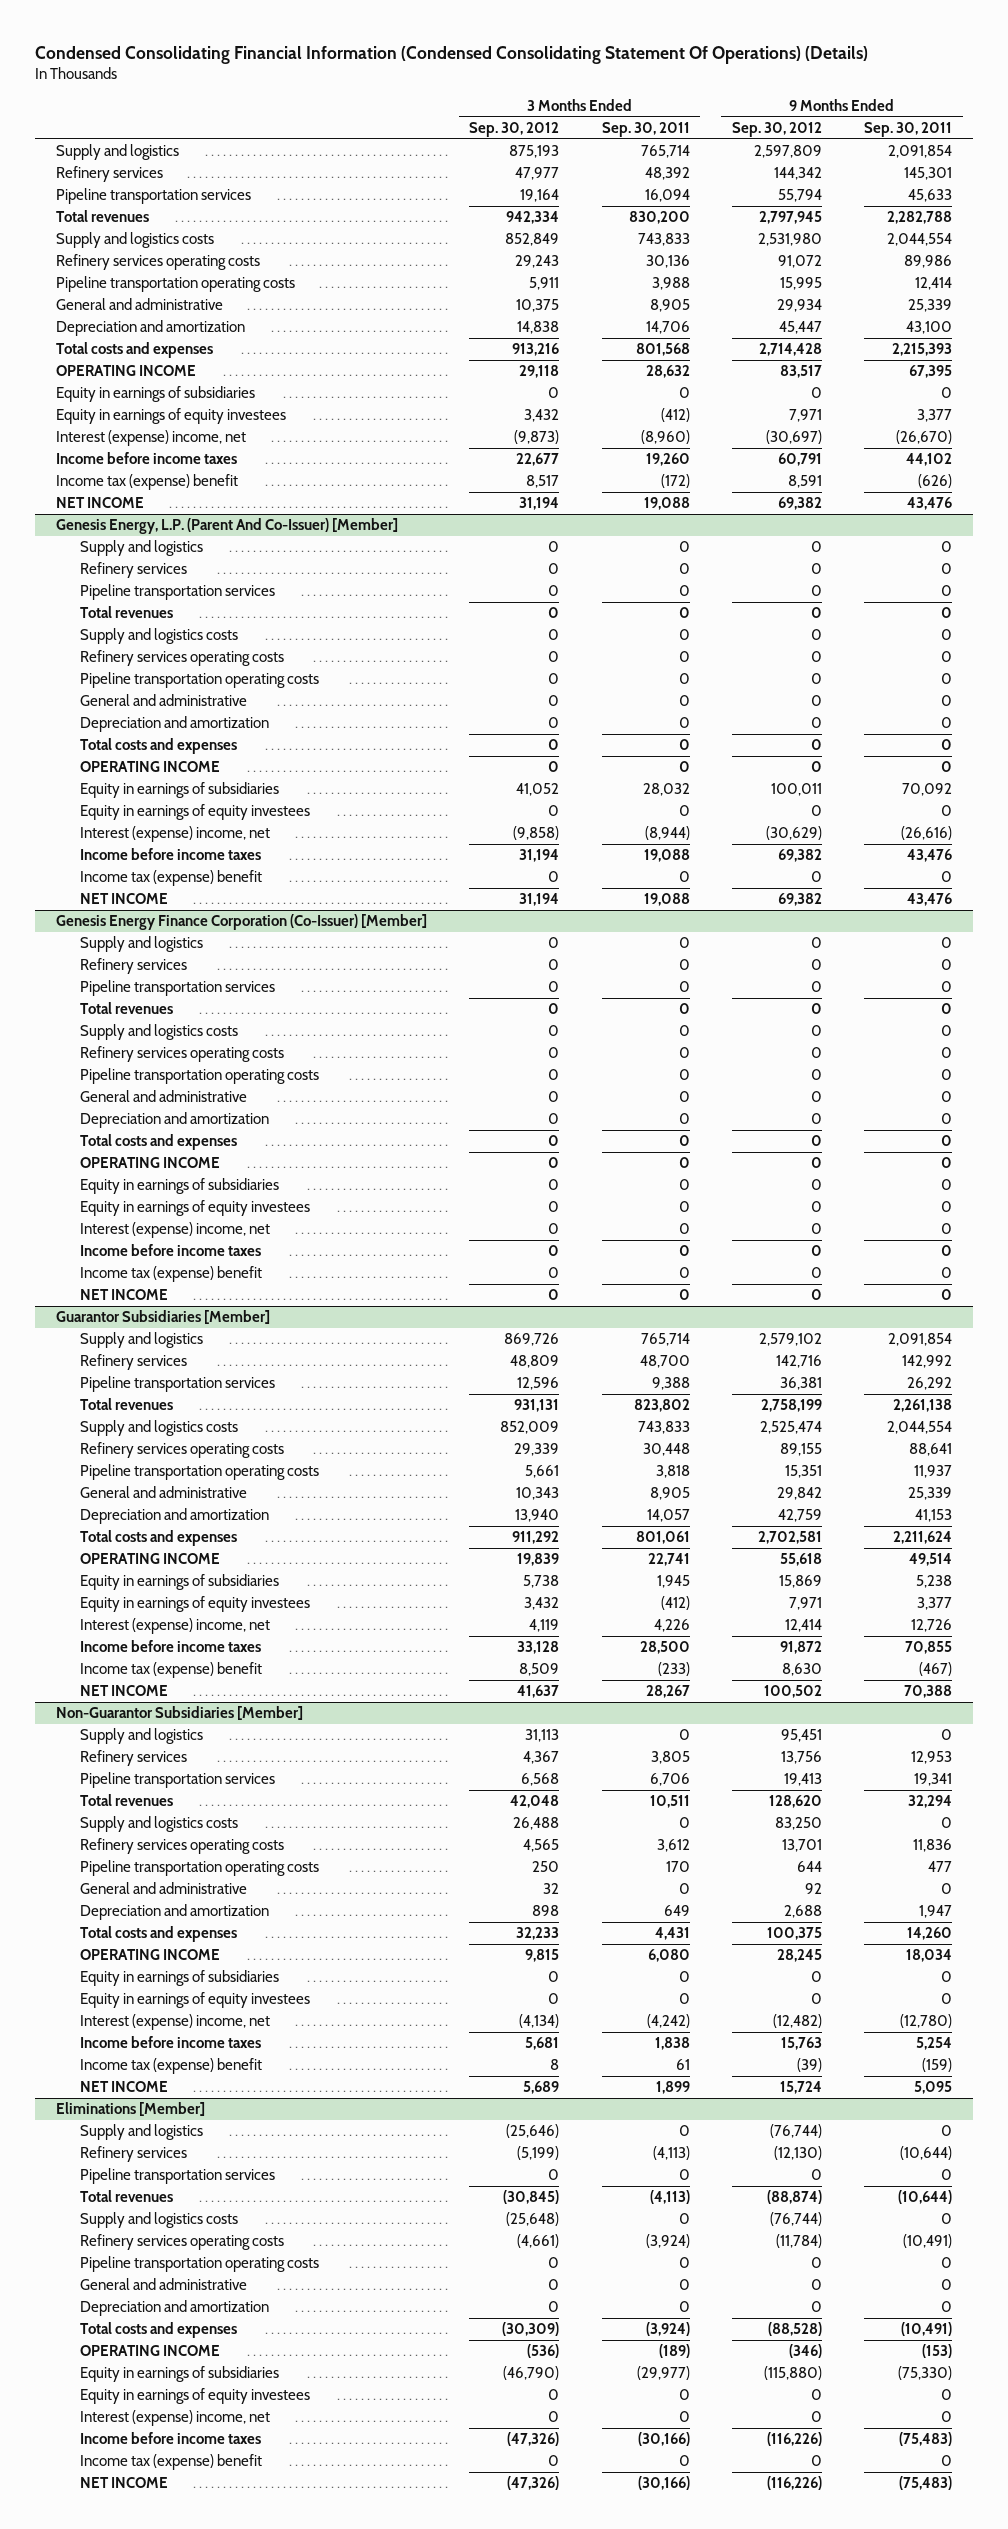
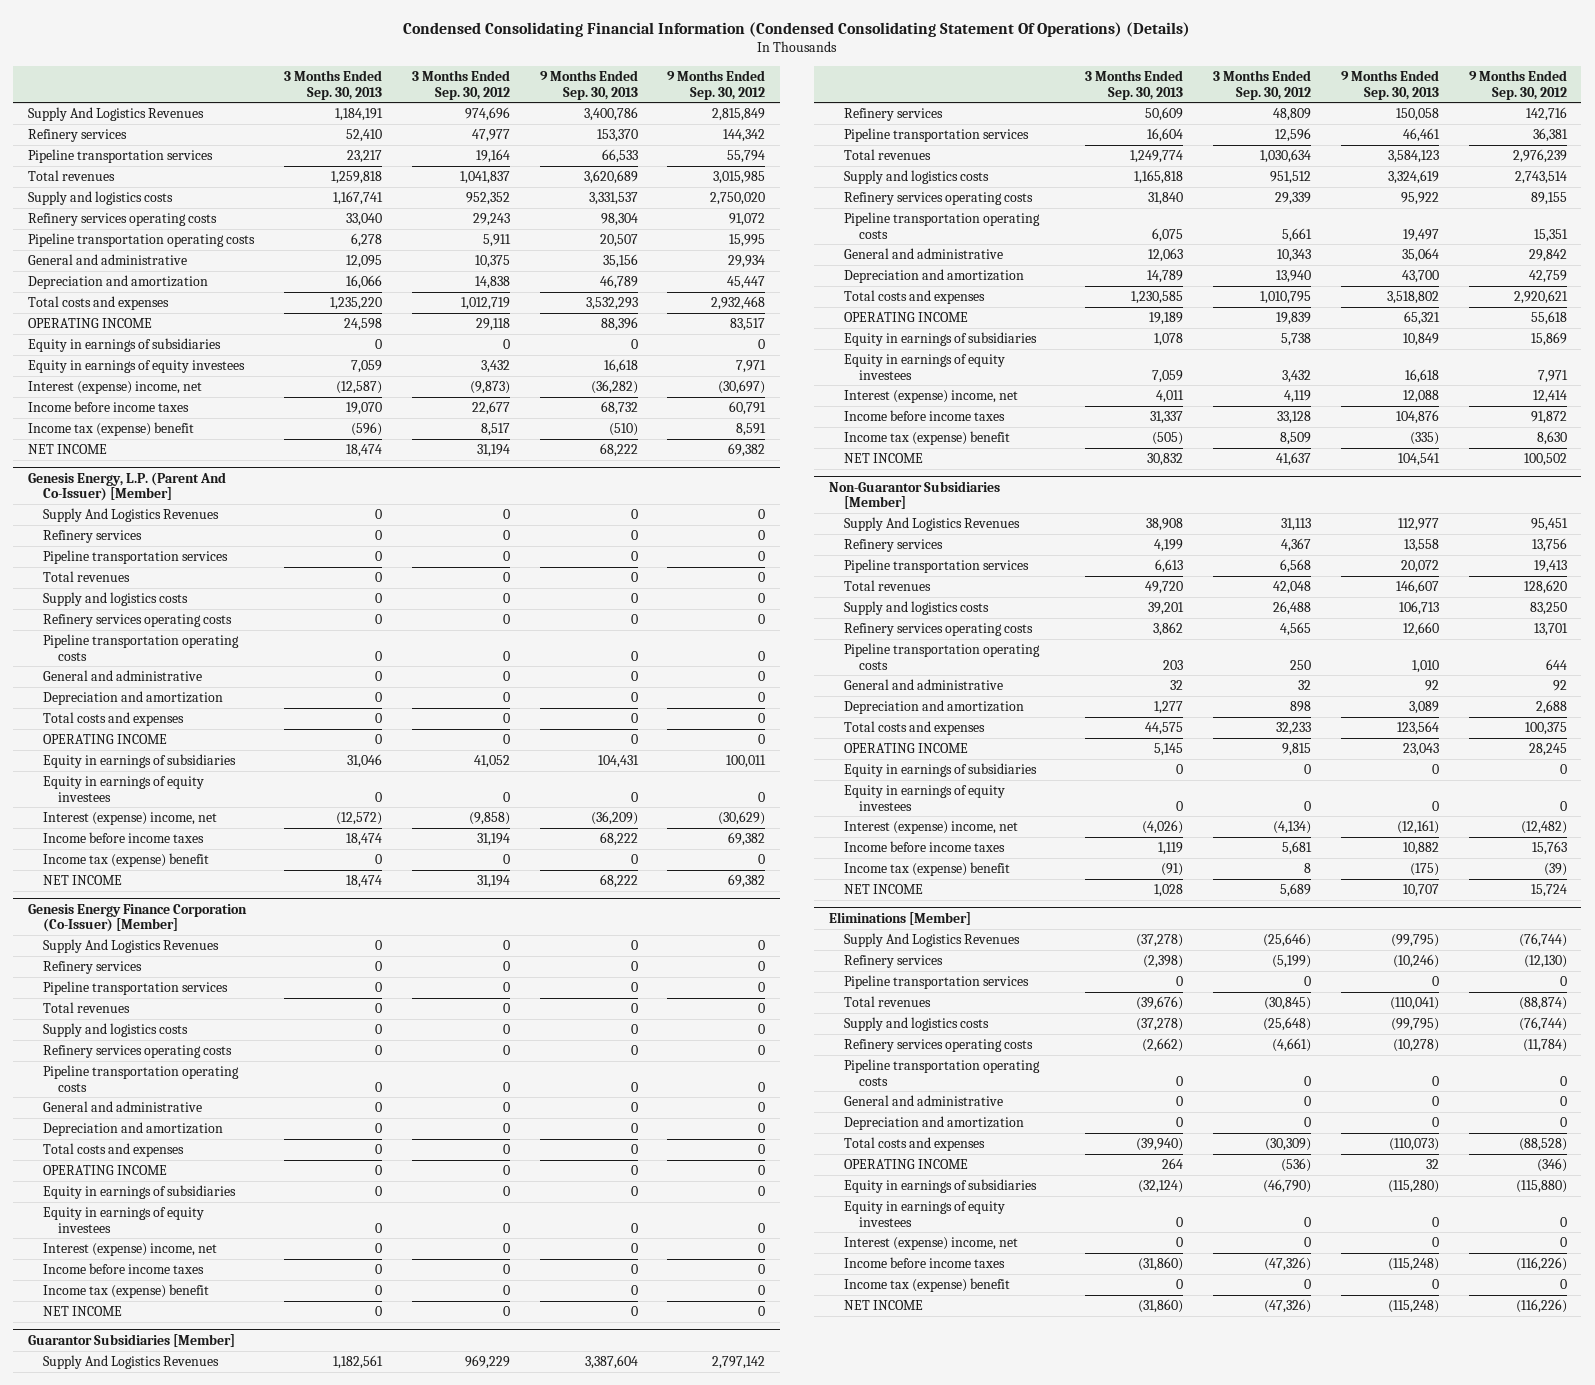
- | 3 Months Ended Sep. 30, 2012 | 3 Months Ended Sep. 30, 2011 | 9 Months Ended Sep. 30, 2012 | 9 Months Ended Sep. 30, 2011
+ | 3 Months Ended Sep. 30, 2013 | 3 Months Ended Sep. 30, 2012 | 9 Months Ended Sep. 30, 2013 | 9 Months Ended Sep. 30, 2012
- Supply and logistics | 875,193 | 765,714 | 2,597,809 | 2,091,854
+ Supply And Logistics Revenues | 1,184,191 | 974,696 | 3,400,786 | 2,815,849
- Total revenues | 942,334 | 830,200 | 2,797,945 | 2,282,788
- Supply and logistics costs | 852,849 | 743,833 | 2,531,980 | 2,044,554
+ Total revenues | 1,259,818 | 1,041,837 | 3,620,689 | 3,015,985
+ Supply and logistics costs | 1,167,741 | 952,352 | 3,331,537 | 2,750,020
- Total costs and expenses | 913,216 | 801,568 | 2,714,428 | 2,215,393
+ Total costs and expenses | 1,235,220 | 1,012,719 | 3,532,293 | 2,932,468
@ Genesis Energy, L.P. (Parent And Co-Issuer) [Member]
- Supply and logistics | 0 | 0 | 0 | 0
+ Supply And Logistics Revenues | 0 | 0 | 0 | 0
@ Genesis Energy Finance Corporation (Co-Issuer) [Member]
- Supply and logistics | 0 | 0 | 0 | 0
+ Supply And Logistics Revenues | 0 | 0 | 0 | 0
@ Guarantor Subsidiaries [Member]
- Supply and logistics | 869,726 | 765,714 | 2,579,102 | 2,091,854
+ Supply And Logistics Revenues | 1,182,561 | 969,229 | 3,387,604 | 2,797,142
- Total revenues | 931,131 | 823,802 | 2,758,199 | 2,261,138
- Supply and logistics costs | 852,009 | 743,833 | 2,525,474 | 2,044,554
+ Total revenues | 1,249,774 | 1,030,634 | 3,584,123 | 2,976,239
+ Supply and logistics costs | 1,165,818 | 951,512 | 3,324,619 | 2,743,514
- Total costs and expenses | 911,292 | 801,061 | 2,702,581 | 2,211,624
+ Total costs and expenses | 1,230,585 | 1,010,795 | 3,518,802 | 2,920,621
@ Non-Guarantor Subsidiaries [Member]
- Supply and logistics | 31,113 | 0 | 95,451 | 0
+ Supply And Logistics Revenues | 38,908 | 31,113 | 112,977 | 95,451
@ Eliminations [Member]
- Supply and logistics | (25,646) | 0 | (76,744) | 0
+ Supply And Logistics Revenues | (37,278) | (25,646) | (99,795) | (76,744)

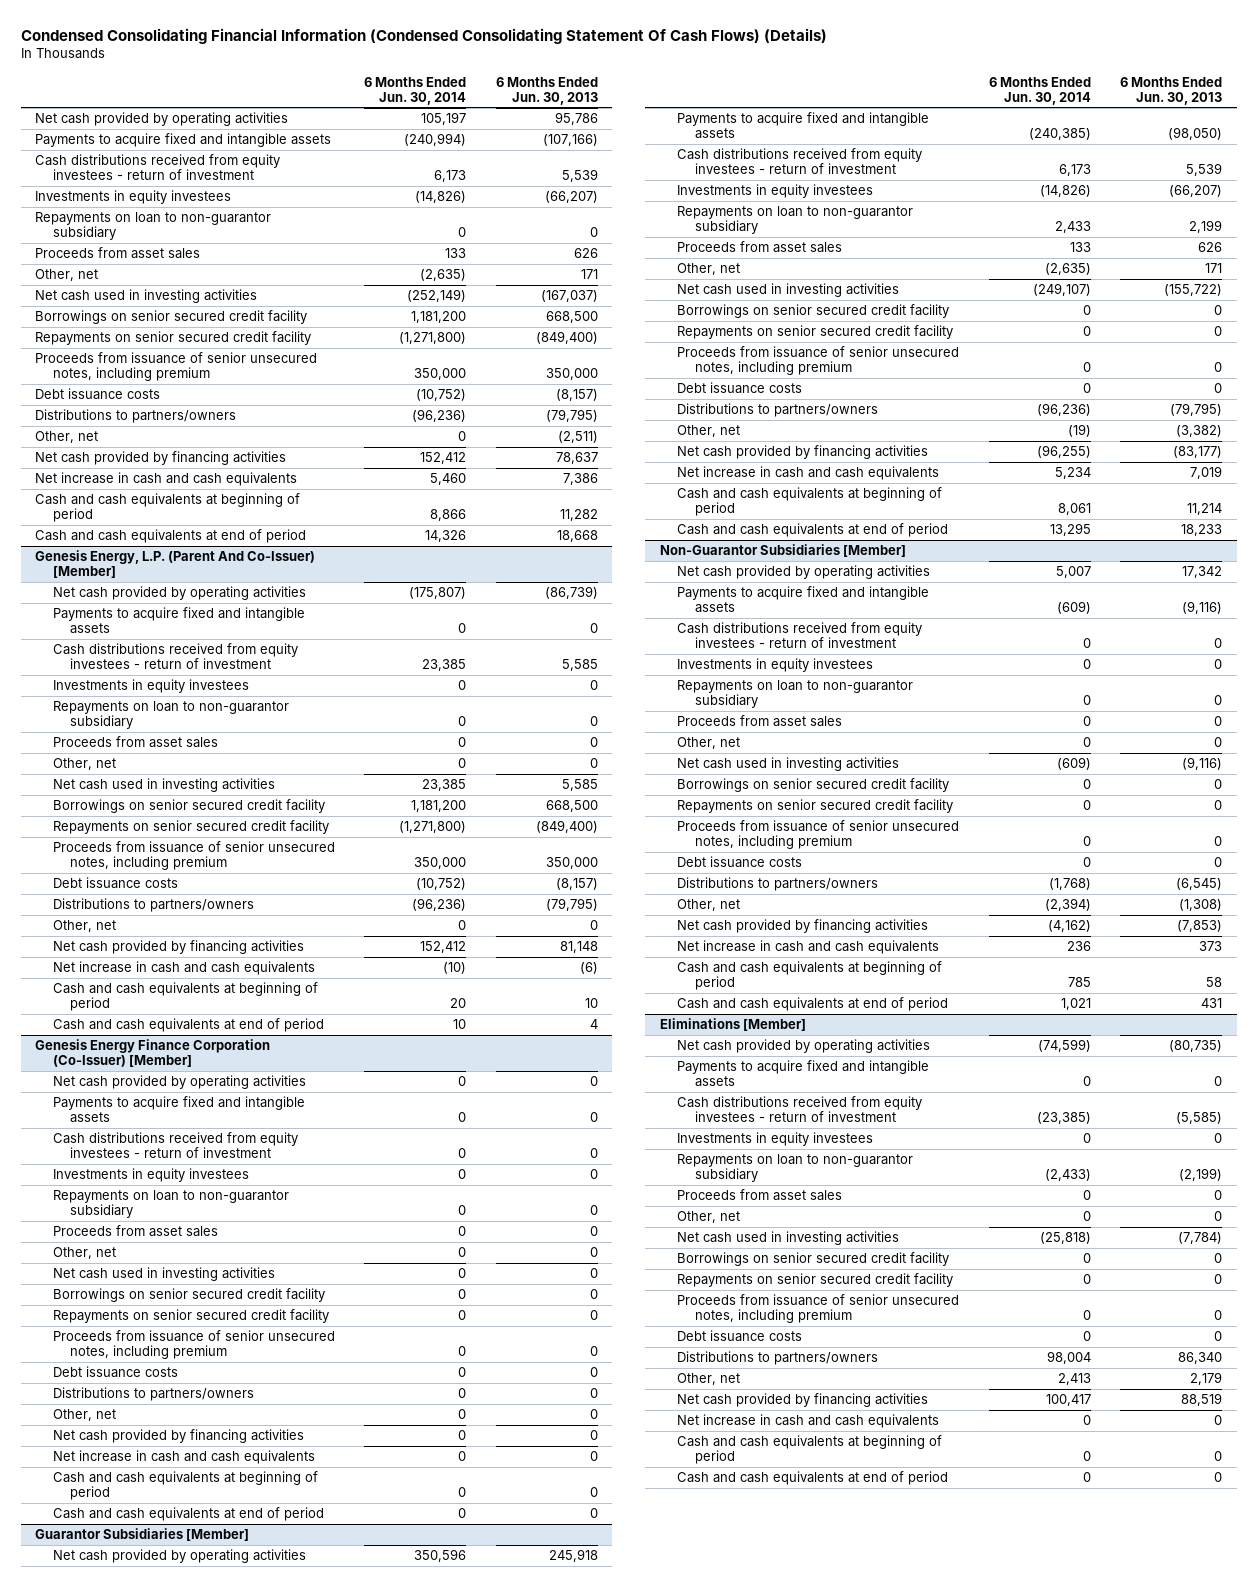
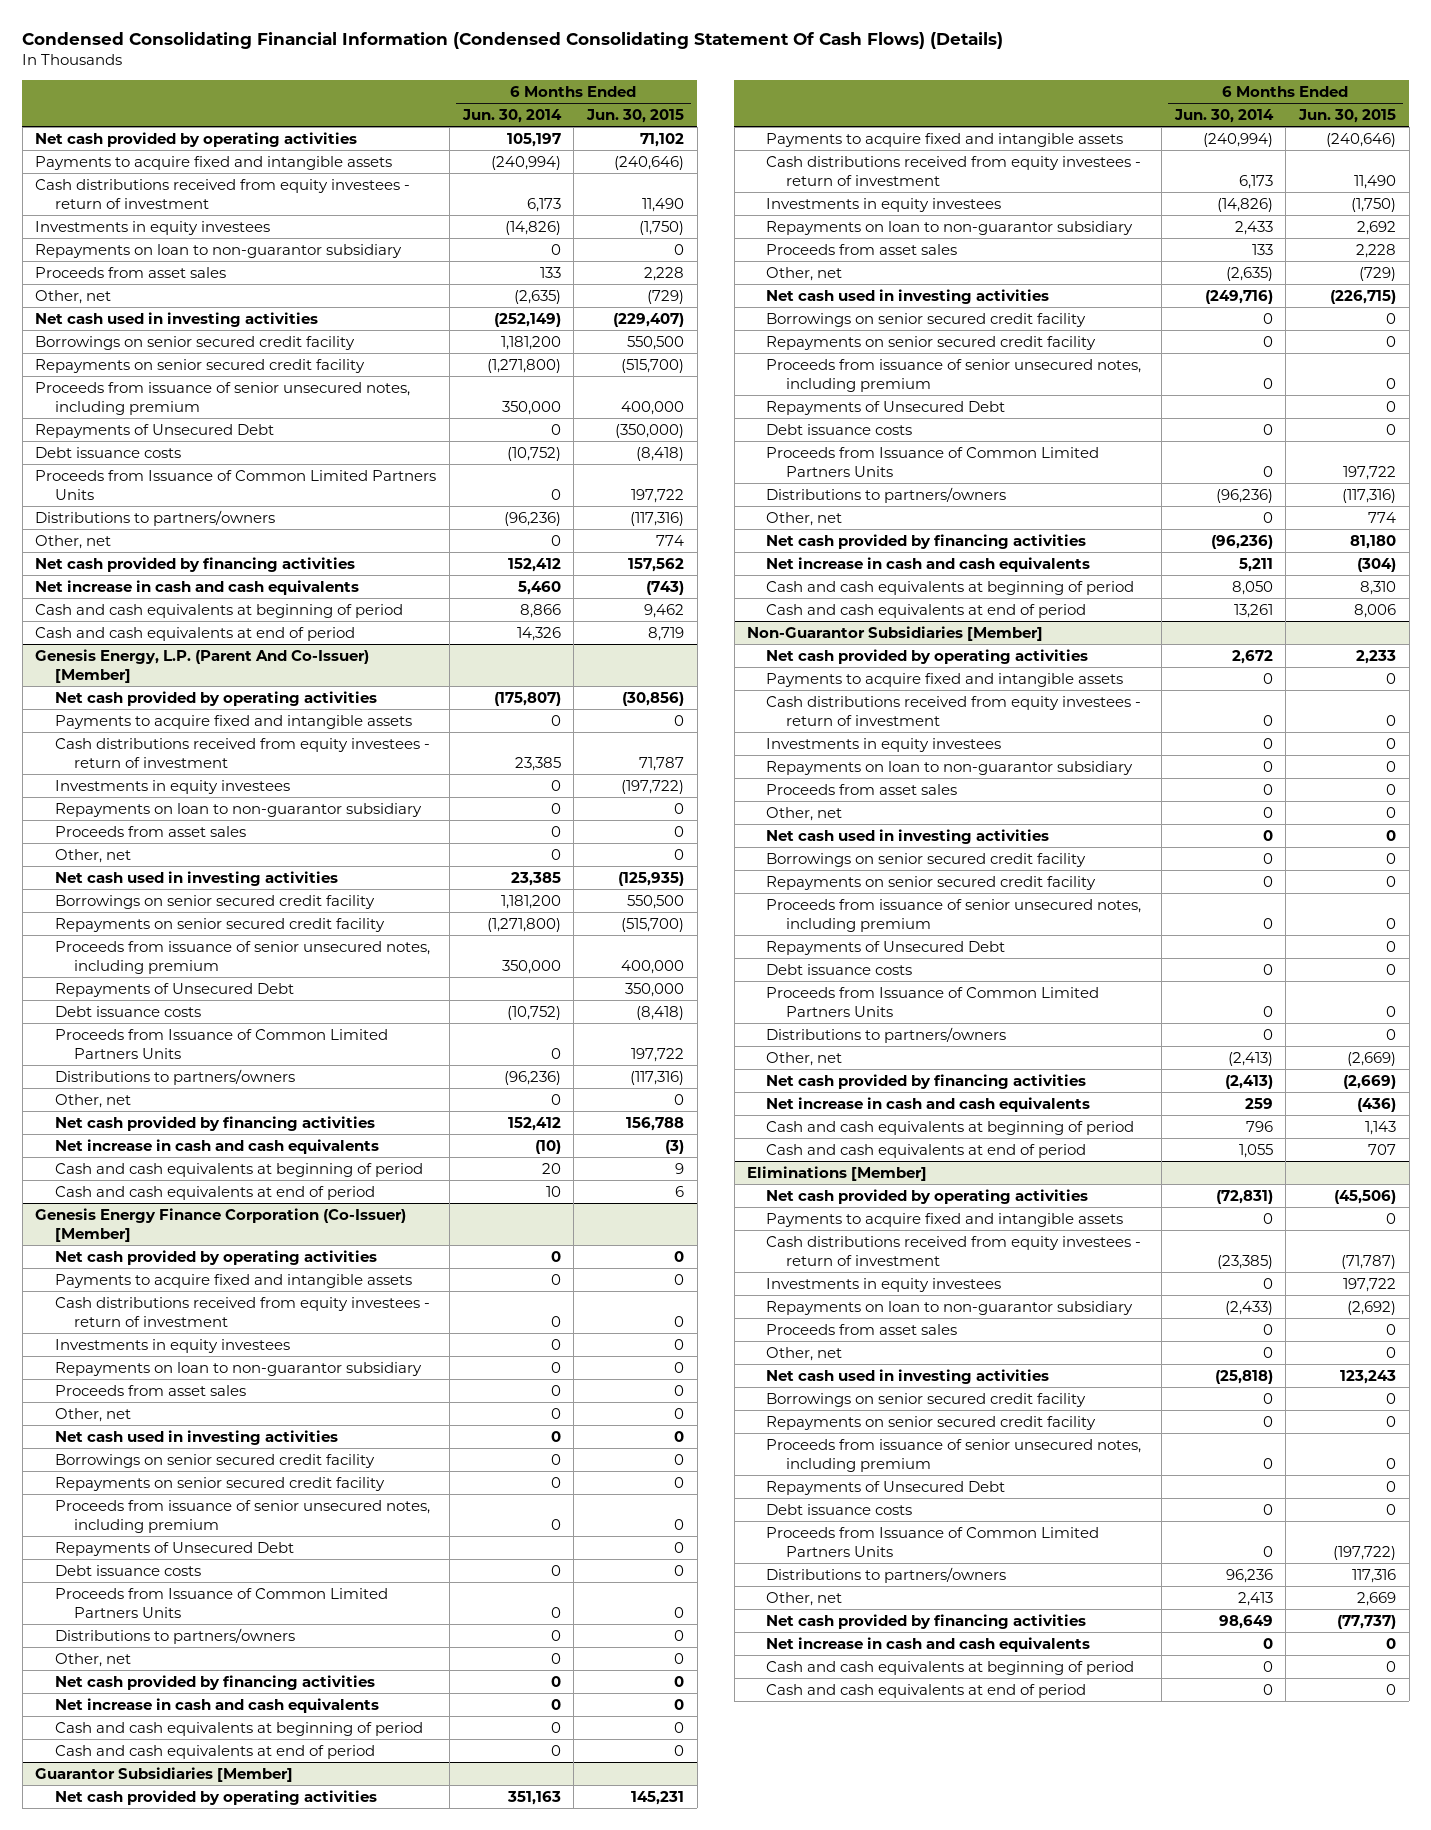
- | 6 Months Ended Jun. 30, 2014 | 6 Months Ended Jun. 30, 2013
+ | 6 Months Ended Jun. 30, 2014 | 6 Months Ended Jun. 30, 2015
+ Repayments of Unsecured Debt | 0 | (350,000)
+ Proceeds from Issuance of Common Limited Partners Units | 0 | 197,722
@ Genesis Energy, L.P. (Parent And Co-Issuer) [Member]
+ Repayments of Unsecured Debt | | 350,000
+ Proceeds from Issuance of Common Limited Partners Units | 0 | 197,722
@ Genesis Energy Finance Corporation (Co-Issuer) [Member]
+ Repayments of Unsecured Debt | | 0
+ Proceeds from Issuance of Common Limited Partners Units | 0 | 0
@ Guarantor Subsidiaries [Member]
- Net cash provided by operating activities | 350,596 | 245,918
- Payments to acquire fixed and intangible assets | (240,385) | (98,050)
+ Net cash provided by operating activities | 351,163 | 145,231
+ Payments to acquire fixed and intangible assets | (240,994) | (240,646)
- Net cash used in investing activities | (249,107) | (155,722)
+ Net cash used in investing activities | (249,716) | (226,715)
+ Repayments of Unsecured Debt | | 0
+ Proceeds from Issuance of Common Limited Partners Units | 0 | 197,722
- Other, net | (19) | (3,382)
- Net cash provided by financing activities | (96,255) | (83,177)
- Net increase in cash and cash equivalents | 5,234 | 7,019
- Cash and cash equivalents at beginning of period | 8,061 | 11,214
- Cash and cash equivalents at end of period | 13,295 | 18,233
+ Other, net | 0 | 774
+ Net cash provided by financing activities | (96,236) | 81,180
+ Net increase in cash and cash equivalents | 5,211 | (304)
+ Cash and cash equivalents at beginning of period | 8,050 | 8,310
+ Cash and cash equivalents at end of period | 13,261 | 8,006
@ Non-Guarantor Subsidiaries [Member]
- Net cash provided by operating activities | 5,007 | 17,342
- Payments to acquire fixed and intangible assets | (609) | (9,116)
+ Net cash provided by operating activities | 2,672 | 2,233
+ Payments to acquire fixed and intangible assets | 0 | 0
- Net cash used in investing activities | (609) | (9,116)
+ Net cash used in investing activities | 0 | 0
+ Repayments of Unsecured Debt | | 0
- Distributions to partners/owners | (1,768) | (6,545)
- Other, net | (2,394) | (1,308)
- Net cash provided by financing activities | (4,162) | (7,853)
- Net increase in cash and cash equivalents | 236 | 373
- Cash and cash equivalents at beginning of period | 785 | 58
- Cash and cash equivalents at end of period | 1,021 | 431
+ Proceeds from Issuance of Common Limited Partners Units | 0 | 0
+ Distributions to partners/owners | 0 | 0
+ Other, net | (2,413) | (2,669)
+ Net cash provided by financing activities | (2,413) | (2,669)
+ Net increase in cash and cash equivalents | 259 | (436)
+ Cash and cash equivalents at beginning of period | 796 | 1,143
+ Cash and cash equivalents at end of period | 1,055 | 707
@ Eliminations [Member]
- Net cash provided by operating activities | (74,599) | (80,735)
+ Net cash provided by operating activities | (72,831) | (45,506)
+ Repayments of Unsecured Debt | | 0
- Distributions to partners/owners | 98,004 | 86,340
+ Proceeds from Issuance of Common Limited Partners Units | 0 | (197,722)
+ Distributions to partners/owners | 96,236 | 117,316
- Net cash provided by financing activities | 100,417 | 88,519
+ Net cash provided by financing activities | 98,649 | (77,737)

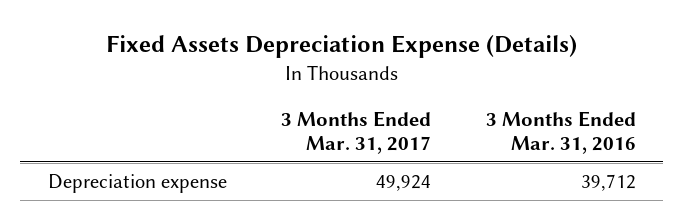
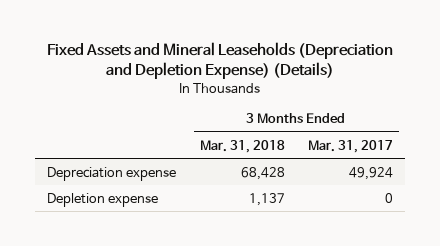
- Fixed Assets Depreciation Expense (Details)
+ Fixed Assets and Mineral Leaseholds (Depreciation and Depletion Expense) (Details)
- | 3 Months Ended Mar. 31, 2017 | 3 Months Ended Mar. 31, 2016
+ | 3 Months Ended Mar. 31, 2018 | 3 Months Ended Mar. 31, 2017
+ Depletion expense | 1,137 | 0

